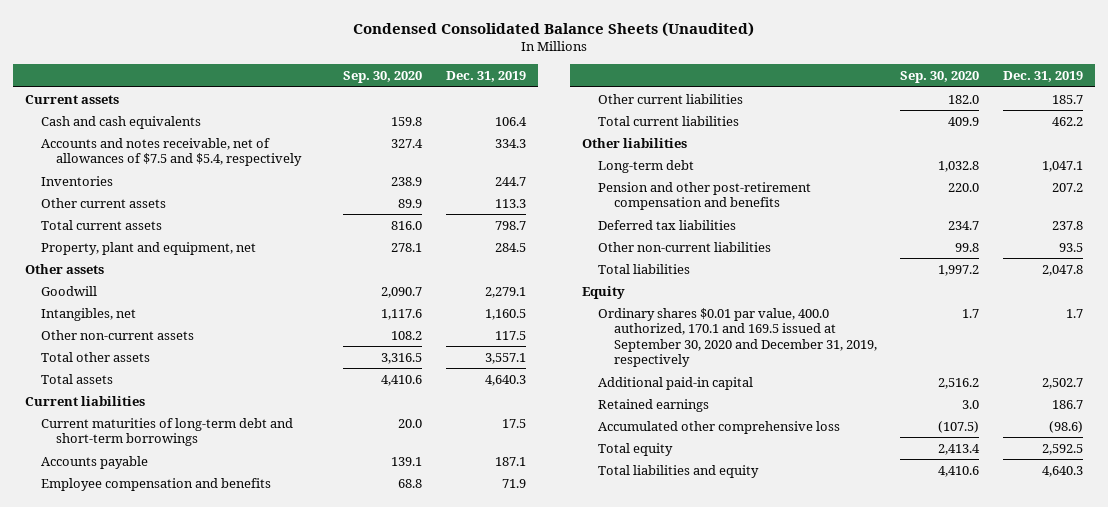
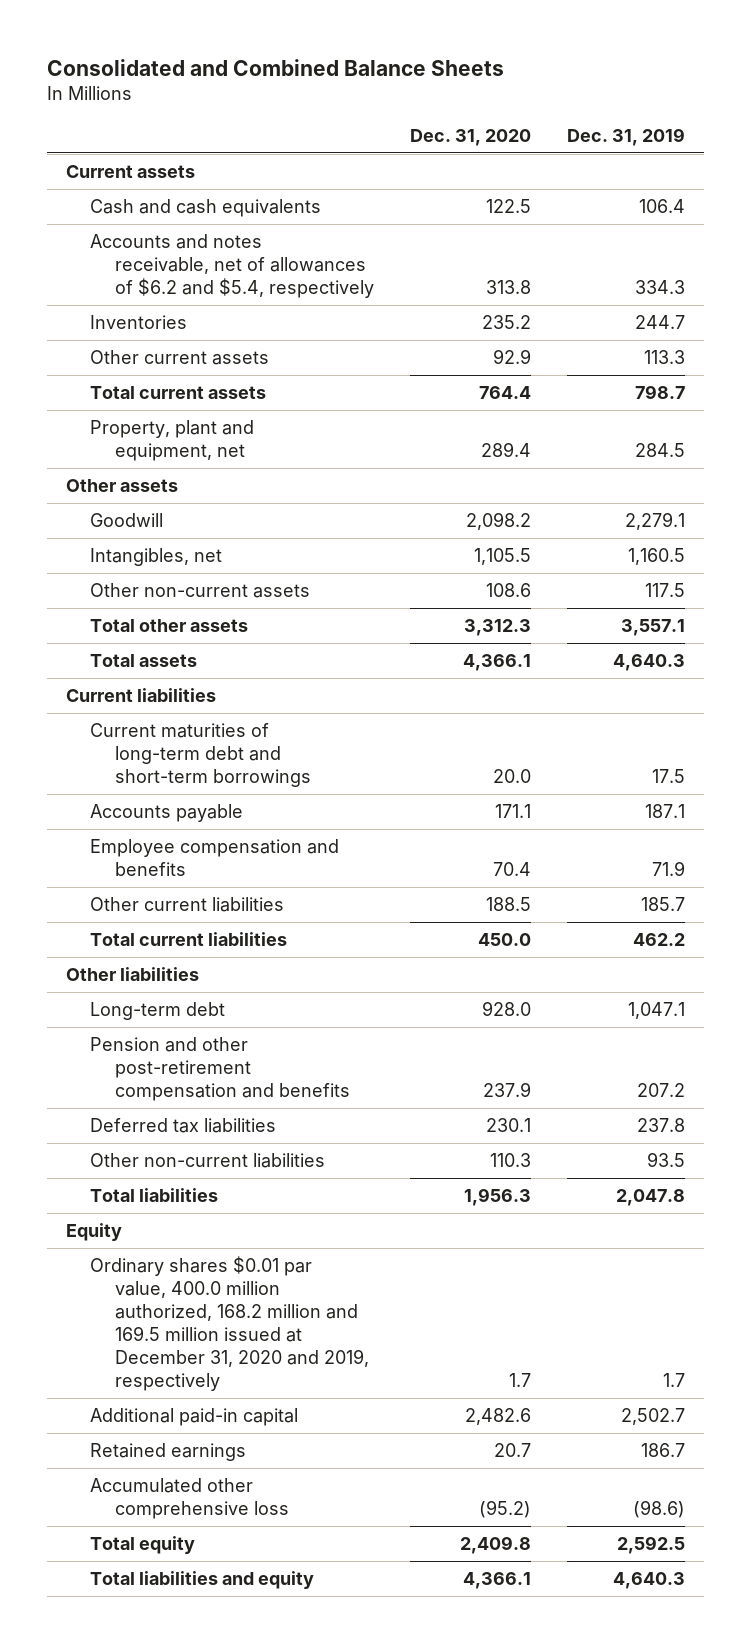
- Condensed Consolidated Balance Sheets (Unaudited)
+ Consolidated and Combined Balance Sheets
- | Sep. 30, 2020 | Dec. 31, 2019
+ | Dec. 31, 2020 | Dec. 31, 2019
- Accounts and notes receivable, net of allowances of $7.5 and $5.4, respectively | 327.4 | 334.3
+ Accounts and notes receivable, net of allowances of $6.2 and $5.4, respectively | 313.8 | 334.3
- Ordinary shares $0.01 par value, 400.0 authorized, 170.1 and 169.5 issued at September 30, 2020 and December 31, 2019, respectively | 1.7 | 1.7
+ Ordinary shares $0.01 par value, 400.0 million authorized, 168.2 million and 169.5 million issued at December 31, 2020 and 2019, respectively | 1.7 | 1.7

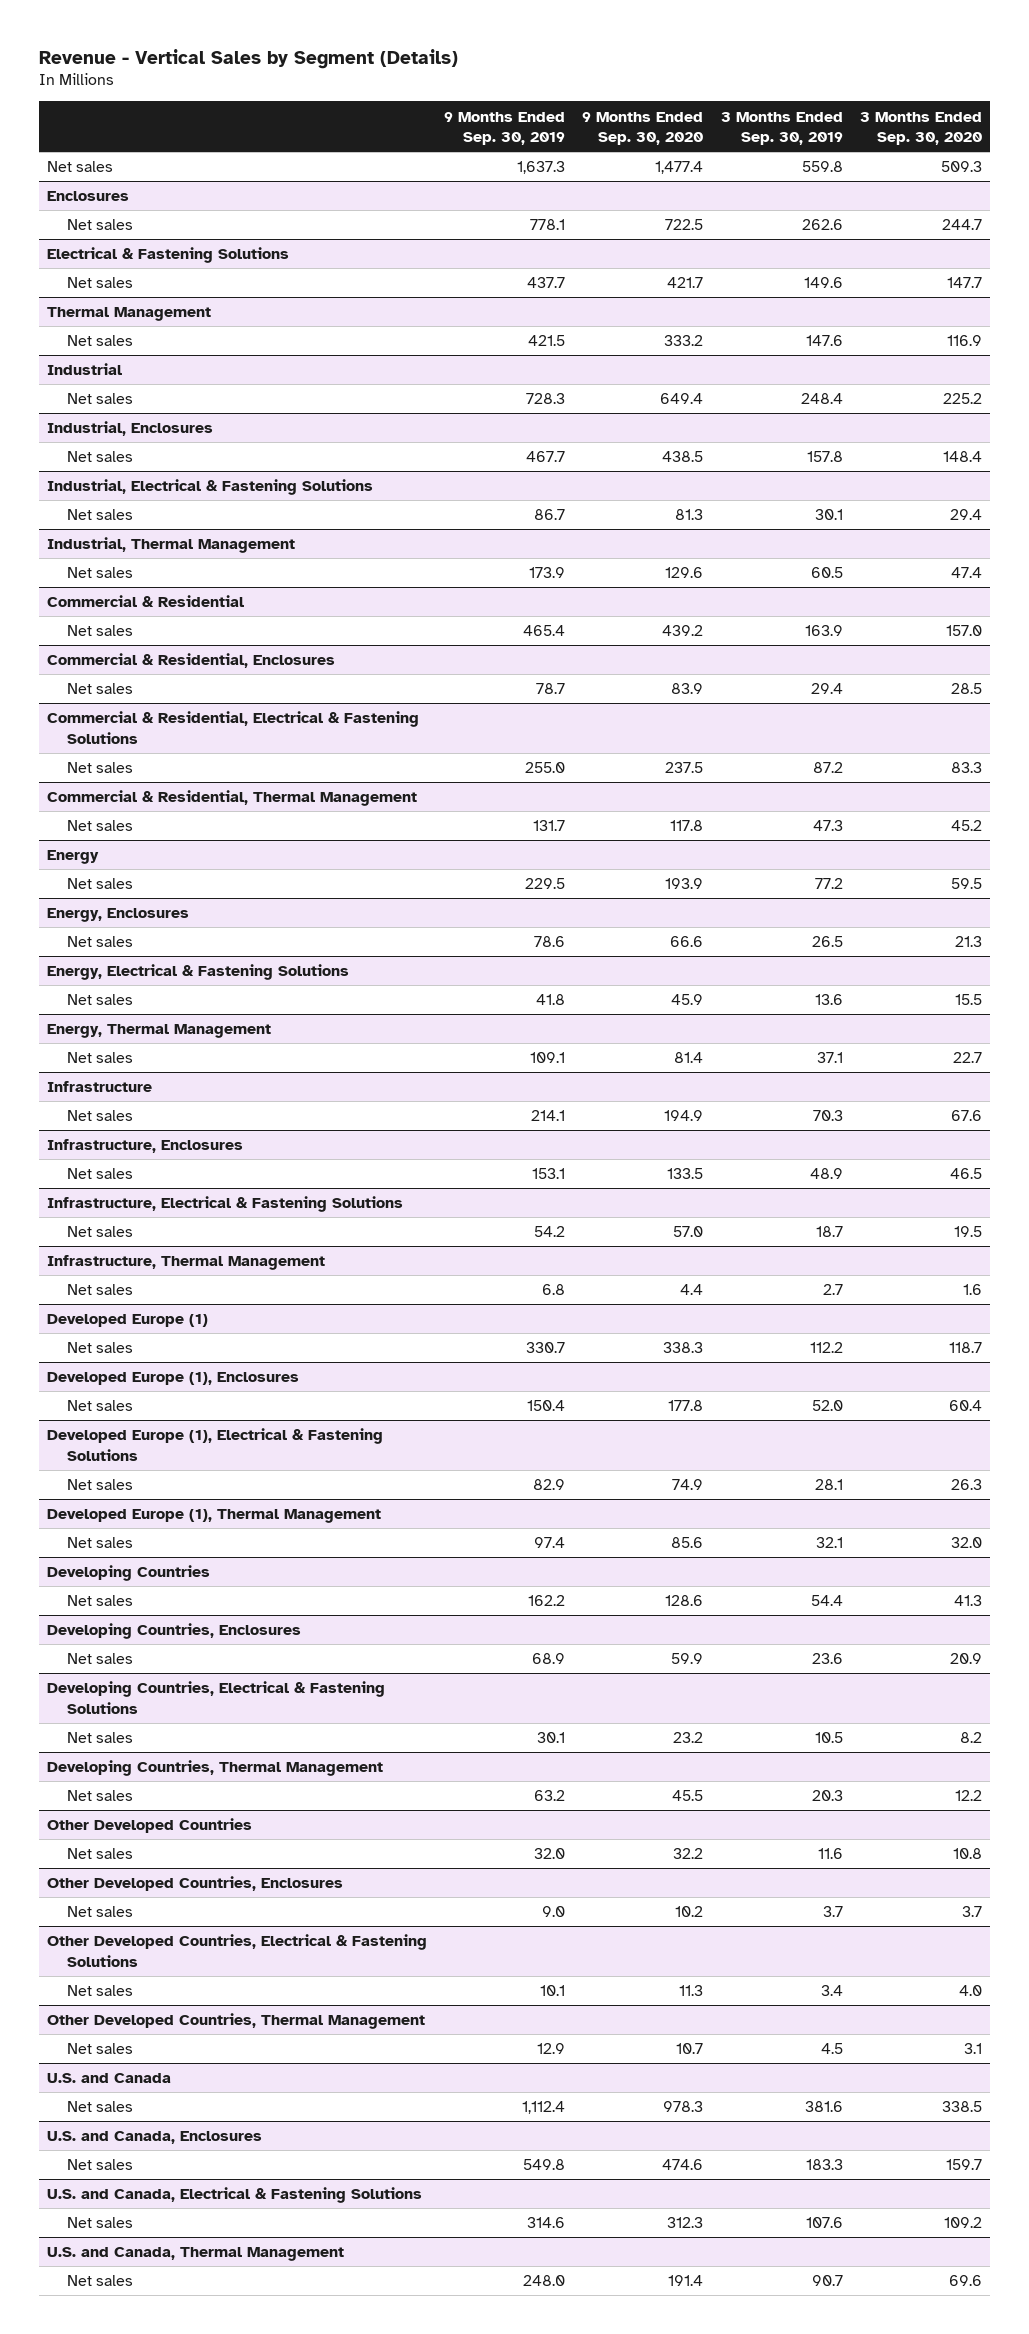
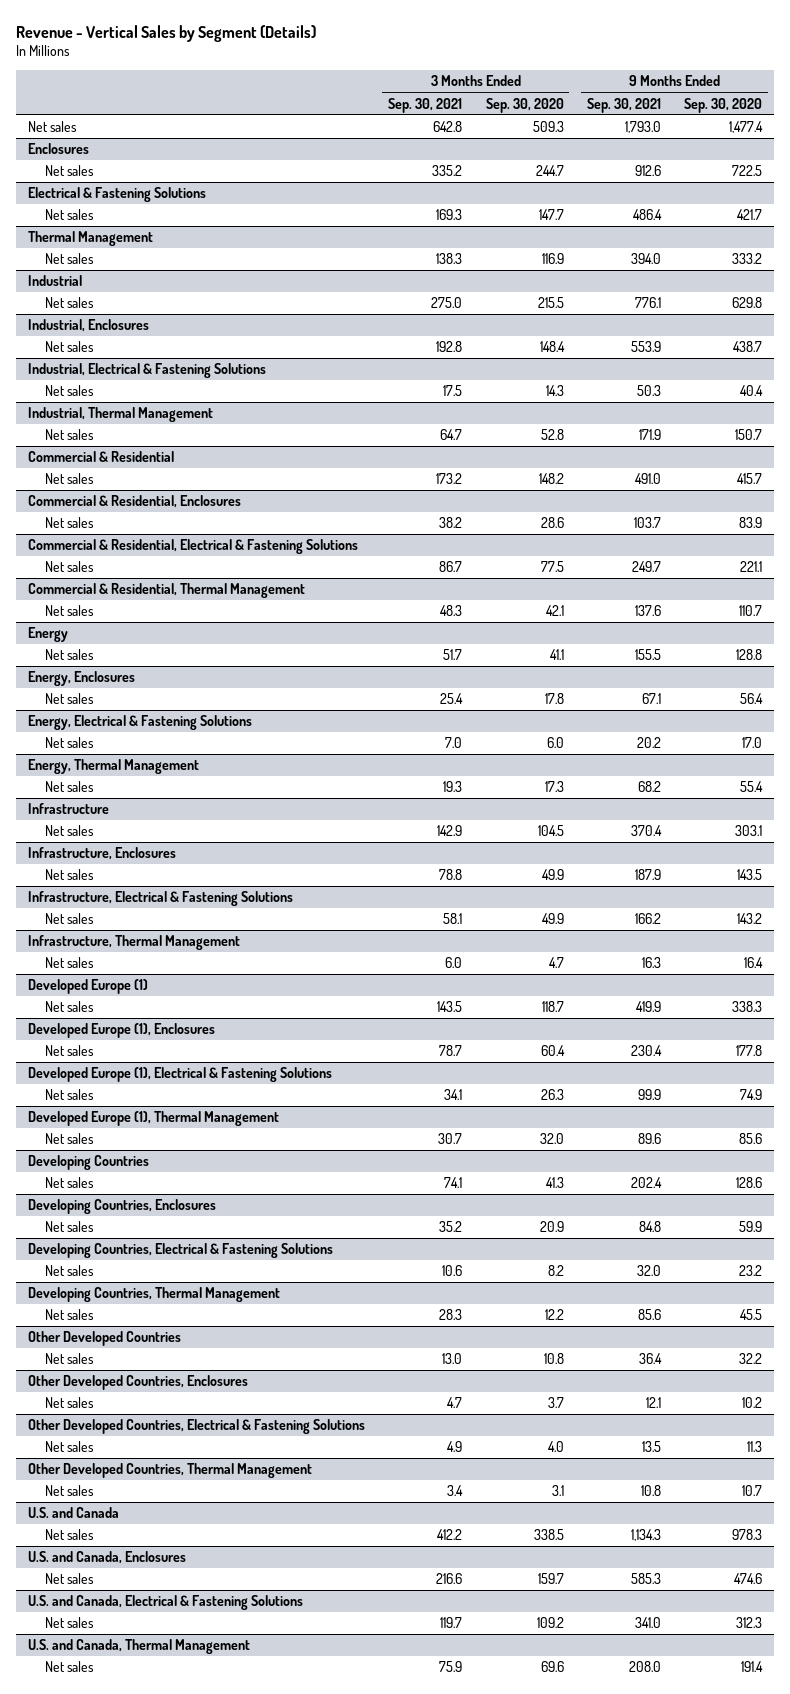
- | 9 Months Ended Sep. 30, 2019 | 9 Months Ended Sep. 30, 2020 | 3 Months Ended Sep. 30, 2019 | 3 Months Ended Sep. 30, 2020
+ | 3 Months Ended Sep. 30, 2021 | 3 Months Ended Sep. 30, 2020 | 9 Months Ended Sep. 30, 2021 | 9 Months Ended Sep. 30, 2020
@ Industrial
- Net sales | 728.3 | 649.4 | 248.4 | 225.2
+ Net sales | 275.0 | 215.5 | 776.1 | 629.8
@ Industrial, Enclosures
- Net sales | 467.7 | 438.5 | 157.8 | 148.4
+ Net sales | 192.8 | 148.4 | 553.9 | 438.7
@ Industrial, Electrical & Fastening Solutions
- Net sales | 86.7 | 81.3 | 30.1 | 29.4
+ Net sales | 17.5 | 14.3 | 50.3 | 40.4
@ Industrial, Thermal Management
- Net sales | 173.9 | 129.6 | 60.5 | 47.4
+ Net sales | 64.7 | 52.8 | 171.9 | 150.7
@ Commercial & Residential
- Net sales | 465.4 | 439.2 | 163.9 | 157.0
+ Net sales | 173.2 | 148.2 | 491.0 | 415.7
@ Commercial & Residential, Enclosures
- Net sales | 78.7 | 83.9 | 29.4 | 28.5
+ Net sales | 38.2 | 28.6 | 103.7 | 83.9
@ Commercial & Residential, Electrical & Fastening Solutions
- Net sales | 255.0 | 237.5 | 87.2 | 83.3
+ Net sales | 86.7 | 77.5 | 249.7 | 221.1
@ Commercial & Residential, Thermal Management
- Net sales | 131.7 | 117.8 | 47.3 | 45.2
+ Net sales | 48.3 | 42.1 | 137.6 | 110.7
@ Energy
- Net sales | 229.5 | 193.9 | 77.2 | 59.5
+ Net sales | 51.7 | 41.1 | 155.5 | 128.8
@ Energy, Enclosures
- Net sales | 78.6 | 66.6 | 26.5 | 21.3
+ Net sales | 25.4 | 17.8 | 67.1 | 56.4
@ Energy, Electrical & Fastening Solutions
- Net sales | 41.8 | 45.9 | 13.6 | 15.5
+ Net sales | 7.0 | 6.0 | 20.2 | 17.0
@ Energy, Thermal Management
- Net sales | 109.1 | 81.4 | 37.1 | 22.7
+ Net sales | 19.3 | 17.3 | 68.2 | 55.4
@ Infrastructure
- Net sales | 214.1 | 194.9 | 70.3 | 67.6
+ Net sales | 142.9 | 104.5 | 370.4 | 303.1
@ Infrastructure, Enclosures
- Net sales | 153.1 | 133.5 | 48.9 | 46.5
+ Net sales | 78.8 | 49.9 | 187.9 | 143.5
@ Infrastructure, Electrical & Fastening Solutions
- Net sales | 54.2 | 57.0 | 18.7 | 19.5
+ Net sales | 58.1 | 49.9 | 166.2 | 143.2
@ Infrastructure, Thermal Management
- Net sales | 6.8 | 4.4 | 2.7 | 1.6
+ Net sales | 6.0 | 4.7 | 16.3 | 16.4

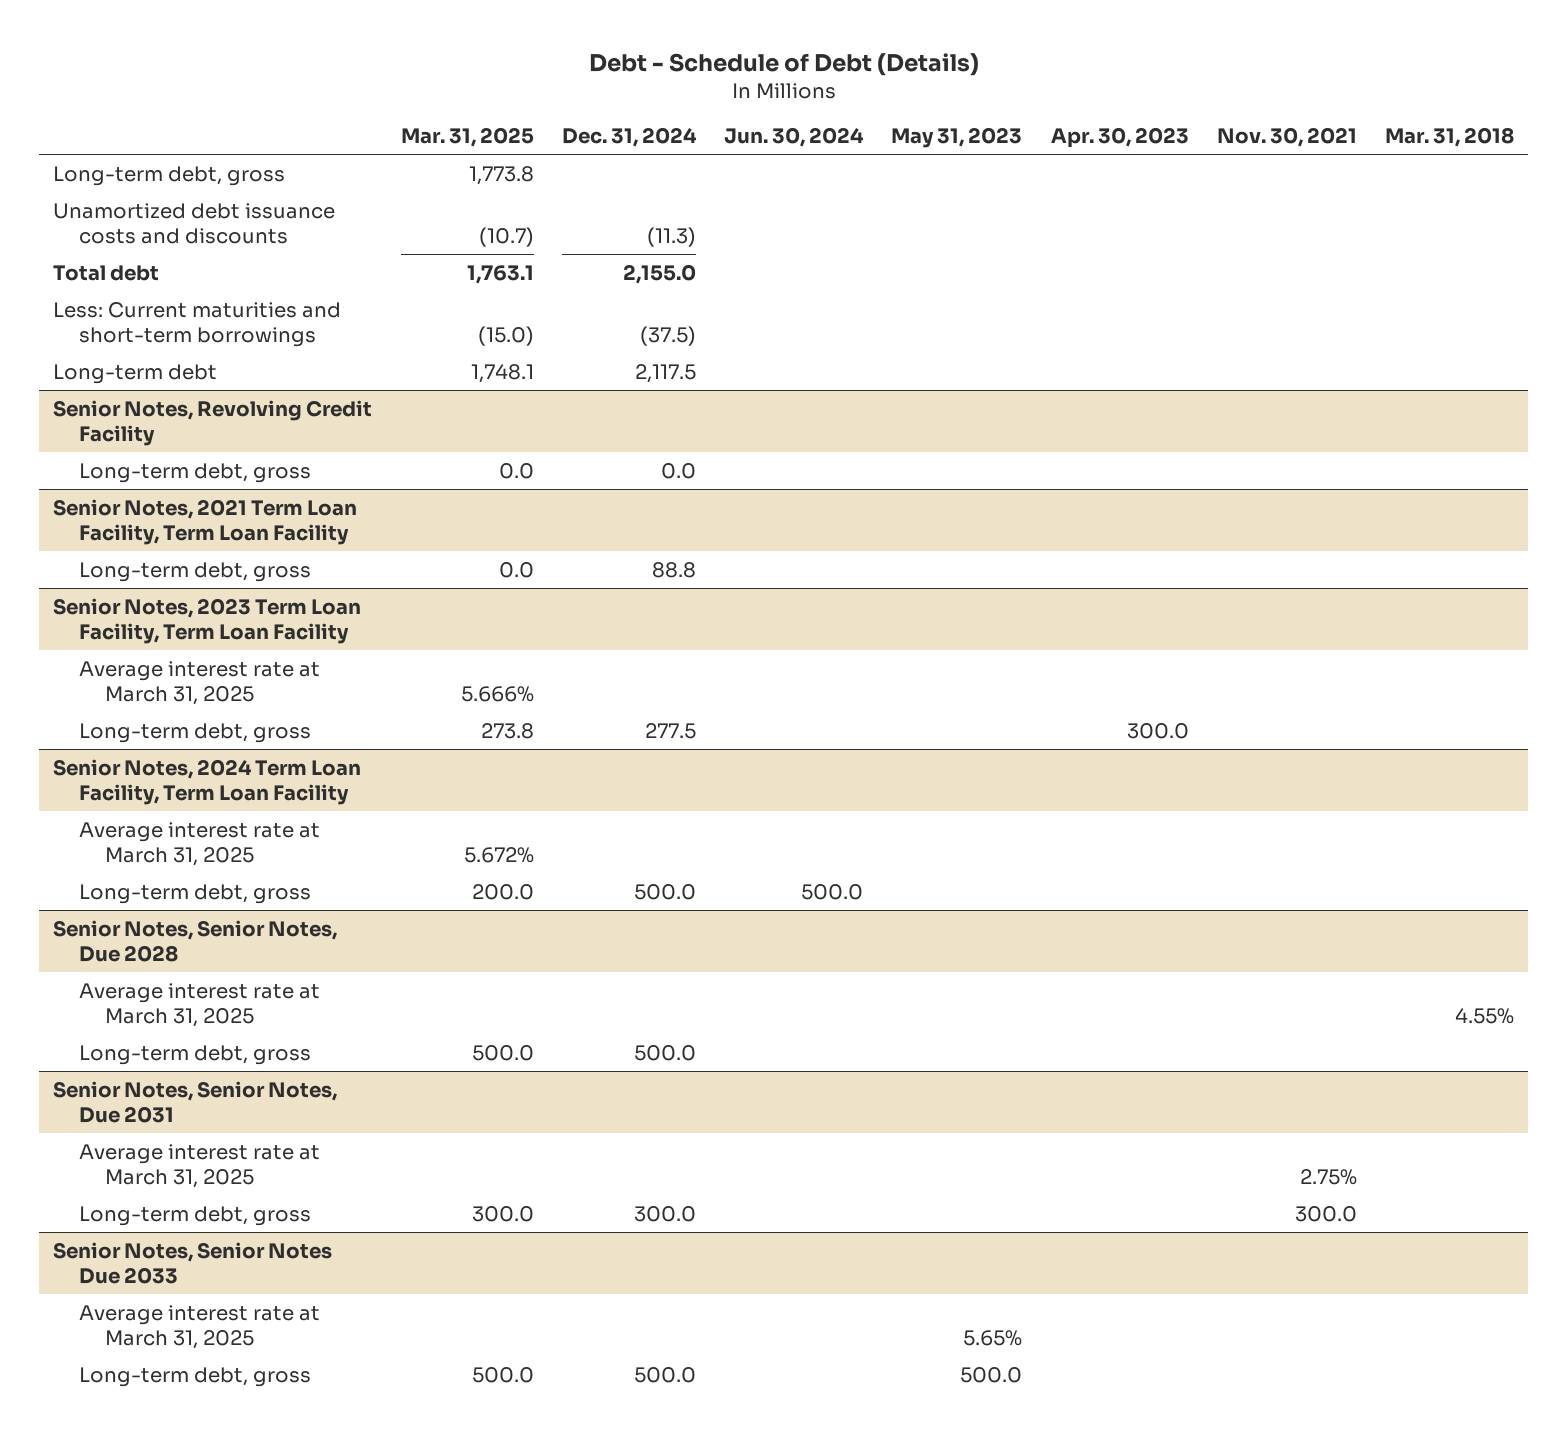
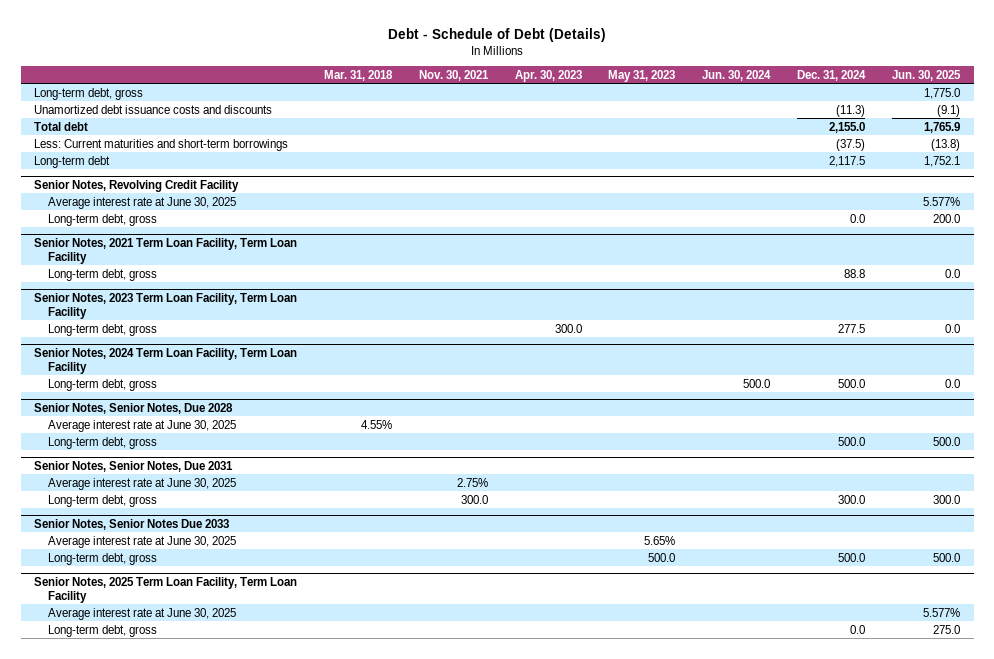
- | Mar. 31, 2025 | Dec. 31, 2024 | Jun. 30, 2024 | May 31, 2023 | Apr. 30, 2023 | Nov. 30, 2021 | Mar. 31, 2018
+ | Mar. 31, 2018 | Nov. 30, 2021 | Apr. 30, 2023 | May 31, 2023 | Jun. 30, 2024 | Dec. 31, 2024 | Jun. 30, 2025
@ Senior Notes, Revolving Credit Facility
+ Average interest rate at June 30, 2025 | | | | | | | 5.577%
@ Senior Notes, 2023 Term Loan Facility, Term Loan Facility
- Average interest rate at March 31, 2025 | 5.666% | | | | | |
@ Senior Notes, 2024 Term Loan Facility, Term Loan Facility
- Average interest rate at March 31, 2025 | 5.672% | | | | | |
@ Senior Notes, Senior Notes, Due 2028
- Average interest rate at March 31, 2025 | | | | | | | 4.55%
+ Average interest rate at June 30, 2025 | 4.55% | | | | | |
@ Senior Notes, Senior Notes, Due 2031
- Average interest rate at March 31, 2025 | | | | | | 2.75% |
+ Average interest rate at June 30, 2025 | | 2.75% | | | | |
@ Senior Notes, Senior Notes Due 2033
- Average interest rate at March 31, 2025 | | | | 5.65% | | |
+ Average interest rate at June 30, 2025 | | | | 5.65% | | |
+ Senior Notes, 2025 Term Loan Facility, Term Loan Facility
+ Average interest rate at June 30, 2025 | | | | | | | 5.577%
+ Long-term debt, gross | | | | | | 0.0 | 275.0

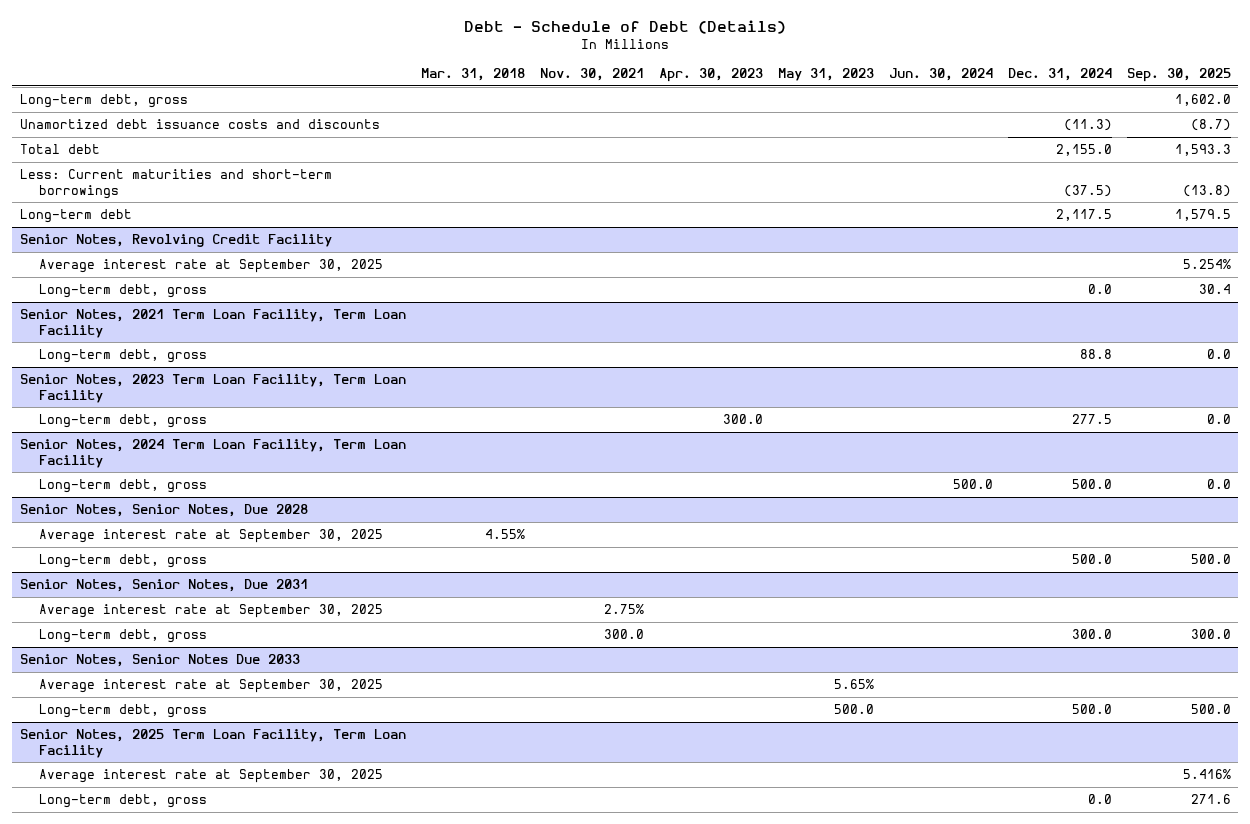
- | Mar. 31, 2018 | Nov. 30, 2021 | Apr. 30, 2023 | May 31, 2023 | Jun. 30, 2024 | Dec. 31, 2024 | Jun. 30, 2025
+ | Mar. 31, 2018 | Nov. 30, 2021 | Apr. 30, 2023 | May 31, 2023 | Jun. 30, 2024 | Dec. 31, 2024 | Sep. 30, 2025
@ Senior Notes, Revolving Credit Facility
- Average interest rate at June 30, 2025 | | | | | | | 5.577%
+ Average interest rate at September 30, 2025 | | | | | | | 5.254%
@ Senior Notes, Senior Notes, Due 2028
- Average interest rate at June 30, 2025 | 4.55% | | | | | |
+ Average interest rate at September 30, 2025 | 4.55% | | | | | |
@ Senior Notes, Senior Notes, Due 2031
- Average interest rate at June 30, 2025 | | 2.75% | | | | |
+ Average interest rate at September 30, 2025 | | 2.75% | | | | |
@ Senior Notes, Senior Notes Due 2033
- Average interest rate at June 30, 2025 | | | | 5.65% | | |
+ Average interest rate at September 30, 2025 | | | | 5.65% | | |
@ Senior Notes, 2025 Term Loan Facility, Term Loan Facility
- Average interest rate at June 30, 2025 | | | | | | | 5.577%
+ Average interest rate at September 30, 2025 | | | | | | | 5.416%

